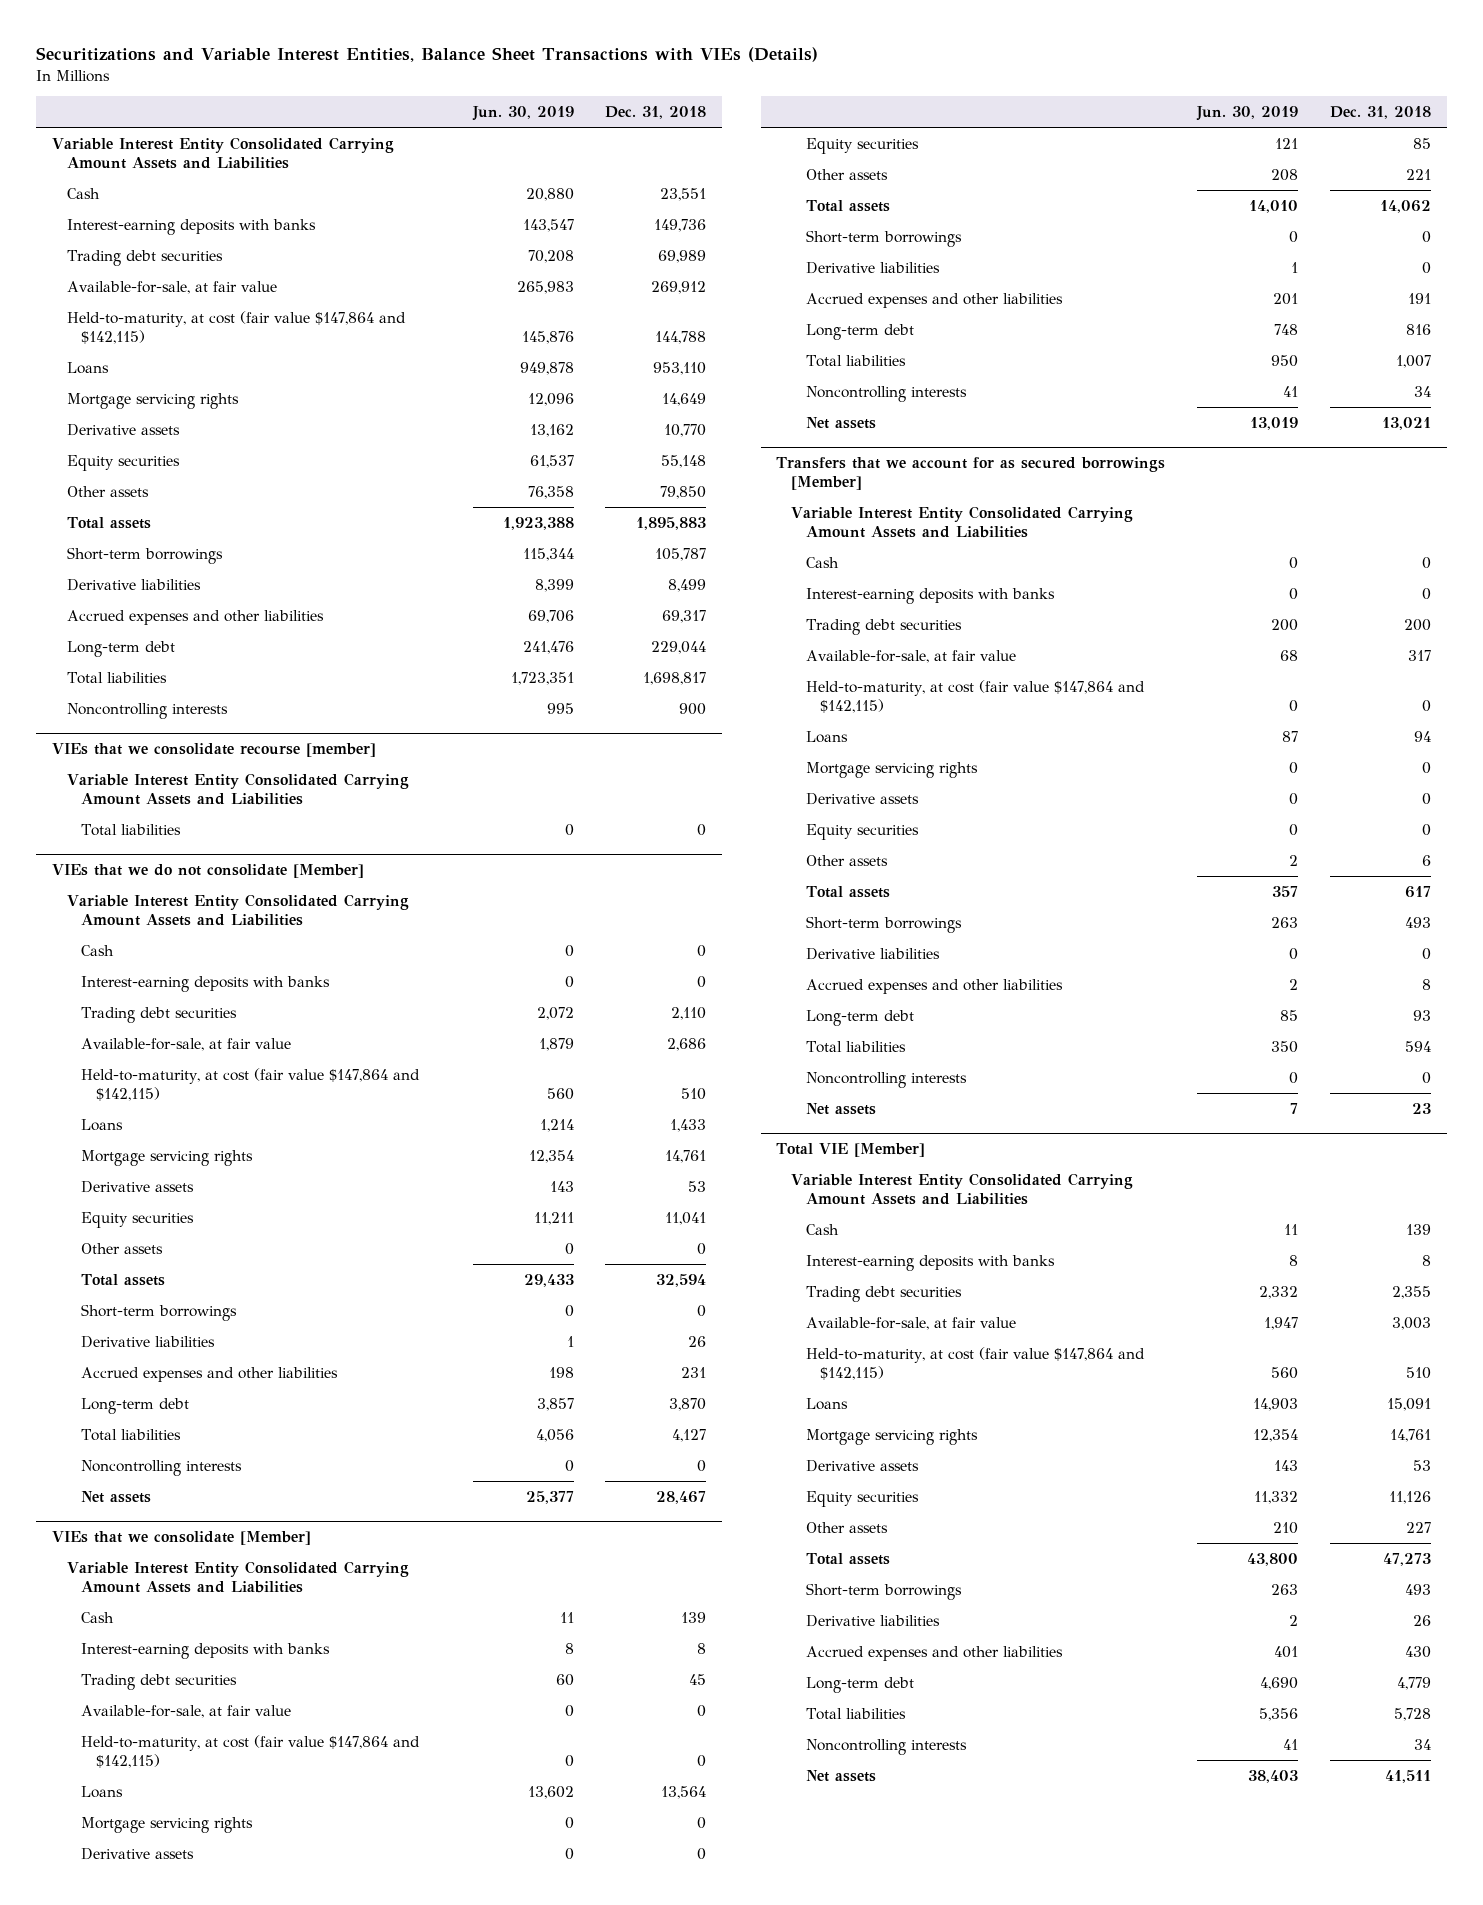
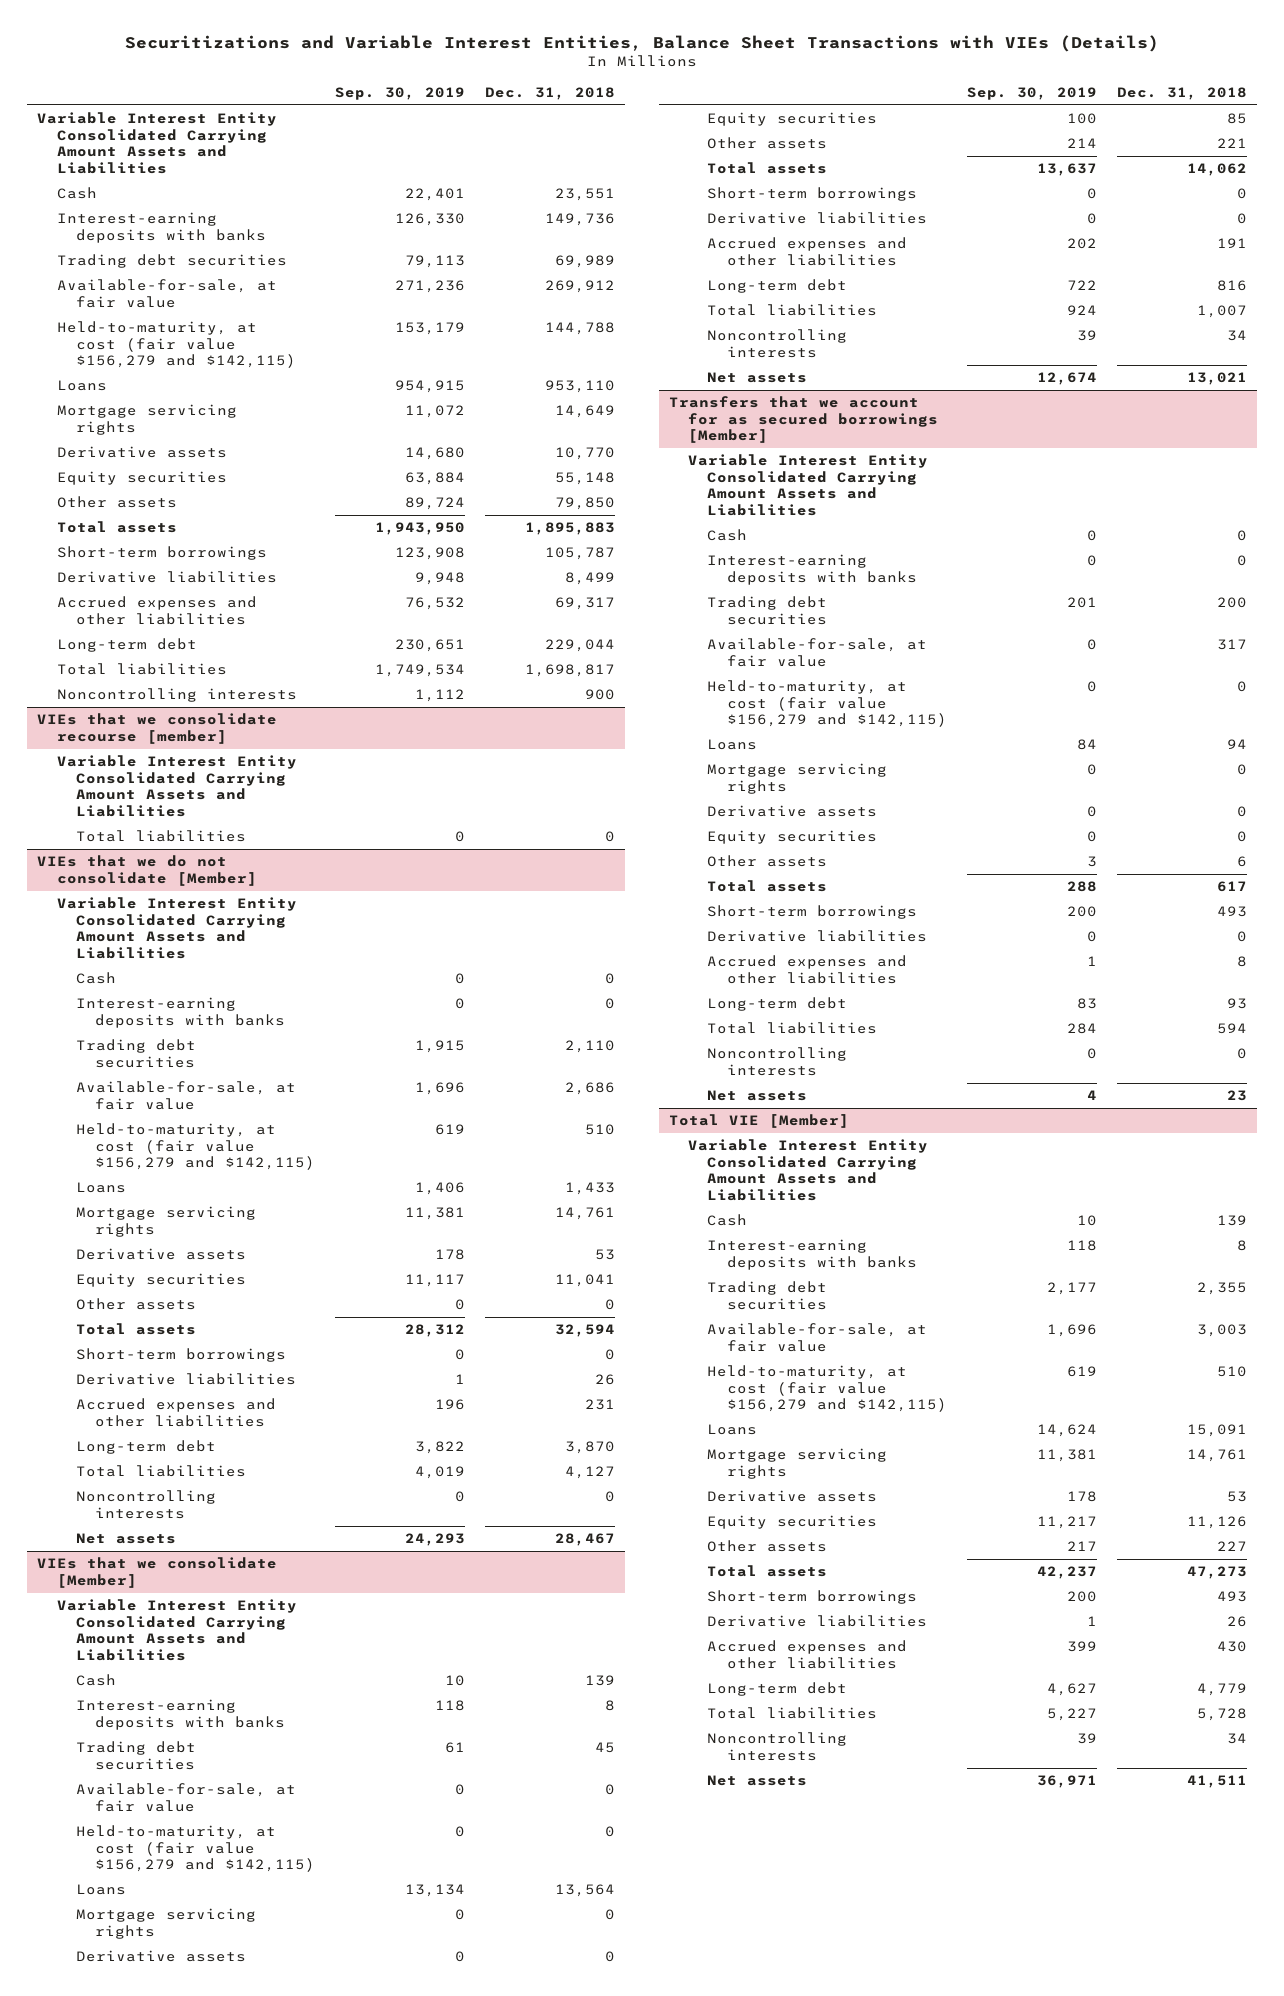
- | Jun. 30, 2019 | Dec. 31, 2018
+ | Sep. 30, 2019 | Dec. 31, 2018
- Held-to-maturity, at cost (fair value $147,864 and $142,115) | 145,876 | 144,788
+ Held-to-maturity, at cost (fair value $156,279 and $142,115) | 153,179 | 144,788
@ VIEs that we do not consolidate [Member]
- Held-to-maturity, at cost (fair value $147,864 and $142,115) | 560 | 510
+ Held-to-maturity, at cost (fair value $156,279 and $142,115) | 619 | 510
@ VIEs that we consolidate [Member]
- Held-to-maturity, at cost (fair value $147,864 and $142,115) | 0 | 0
+ Held-to-maturity, at cost (fair value $156,279 and $142,115) | 0 | 0
@ Transfers that we account for as secured borrowings [Member]
- Held-to-maturity, at cost (fair value $147,864 and $142,115) | 0 | 0
+ Held-to-maturity, at cost (fair value $156,279 and $142,115) | 0 | 0
@ Total VIE [Member]
- Held-to-maturity, at cost (fair value $147,864 and $142,115) | 560 | 510
+ Held-to-maturity, at cost (fair value $156,279 and $142,115) | 619 | 510

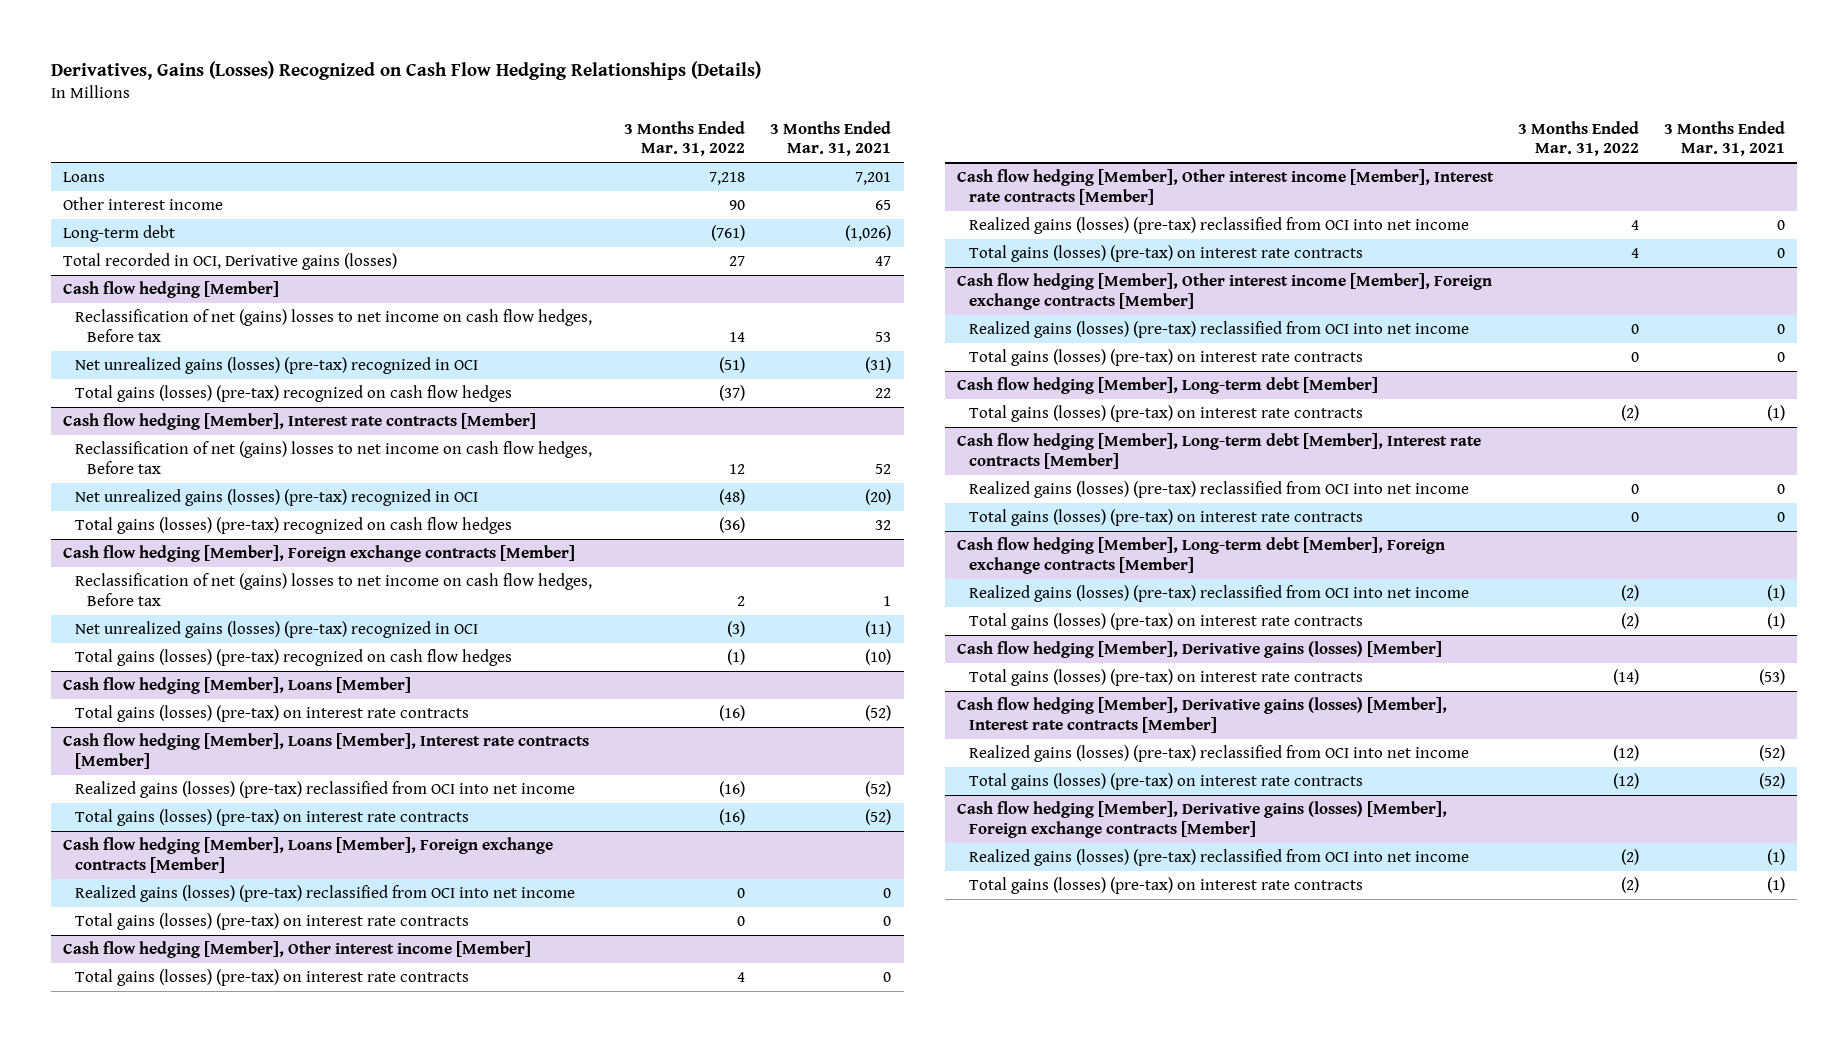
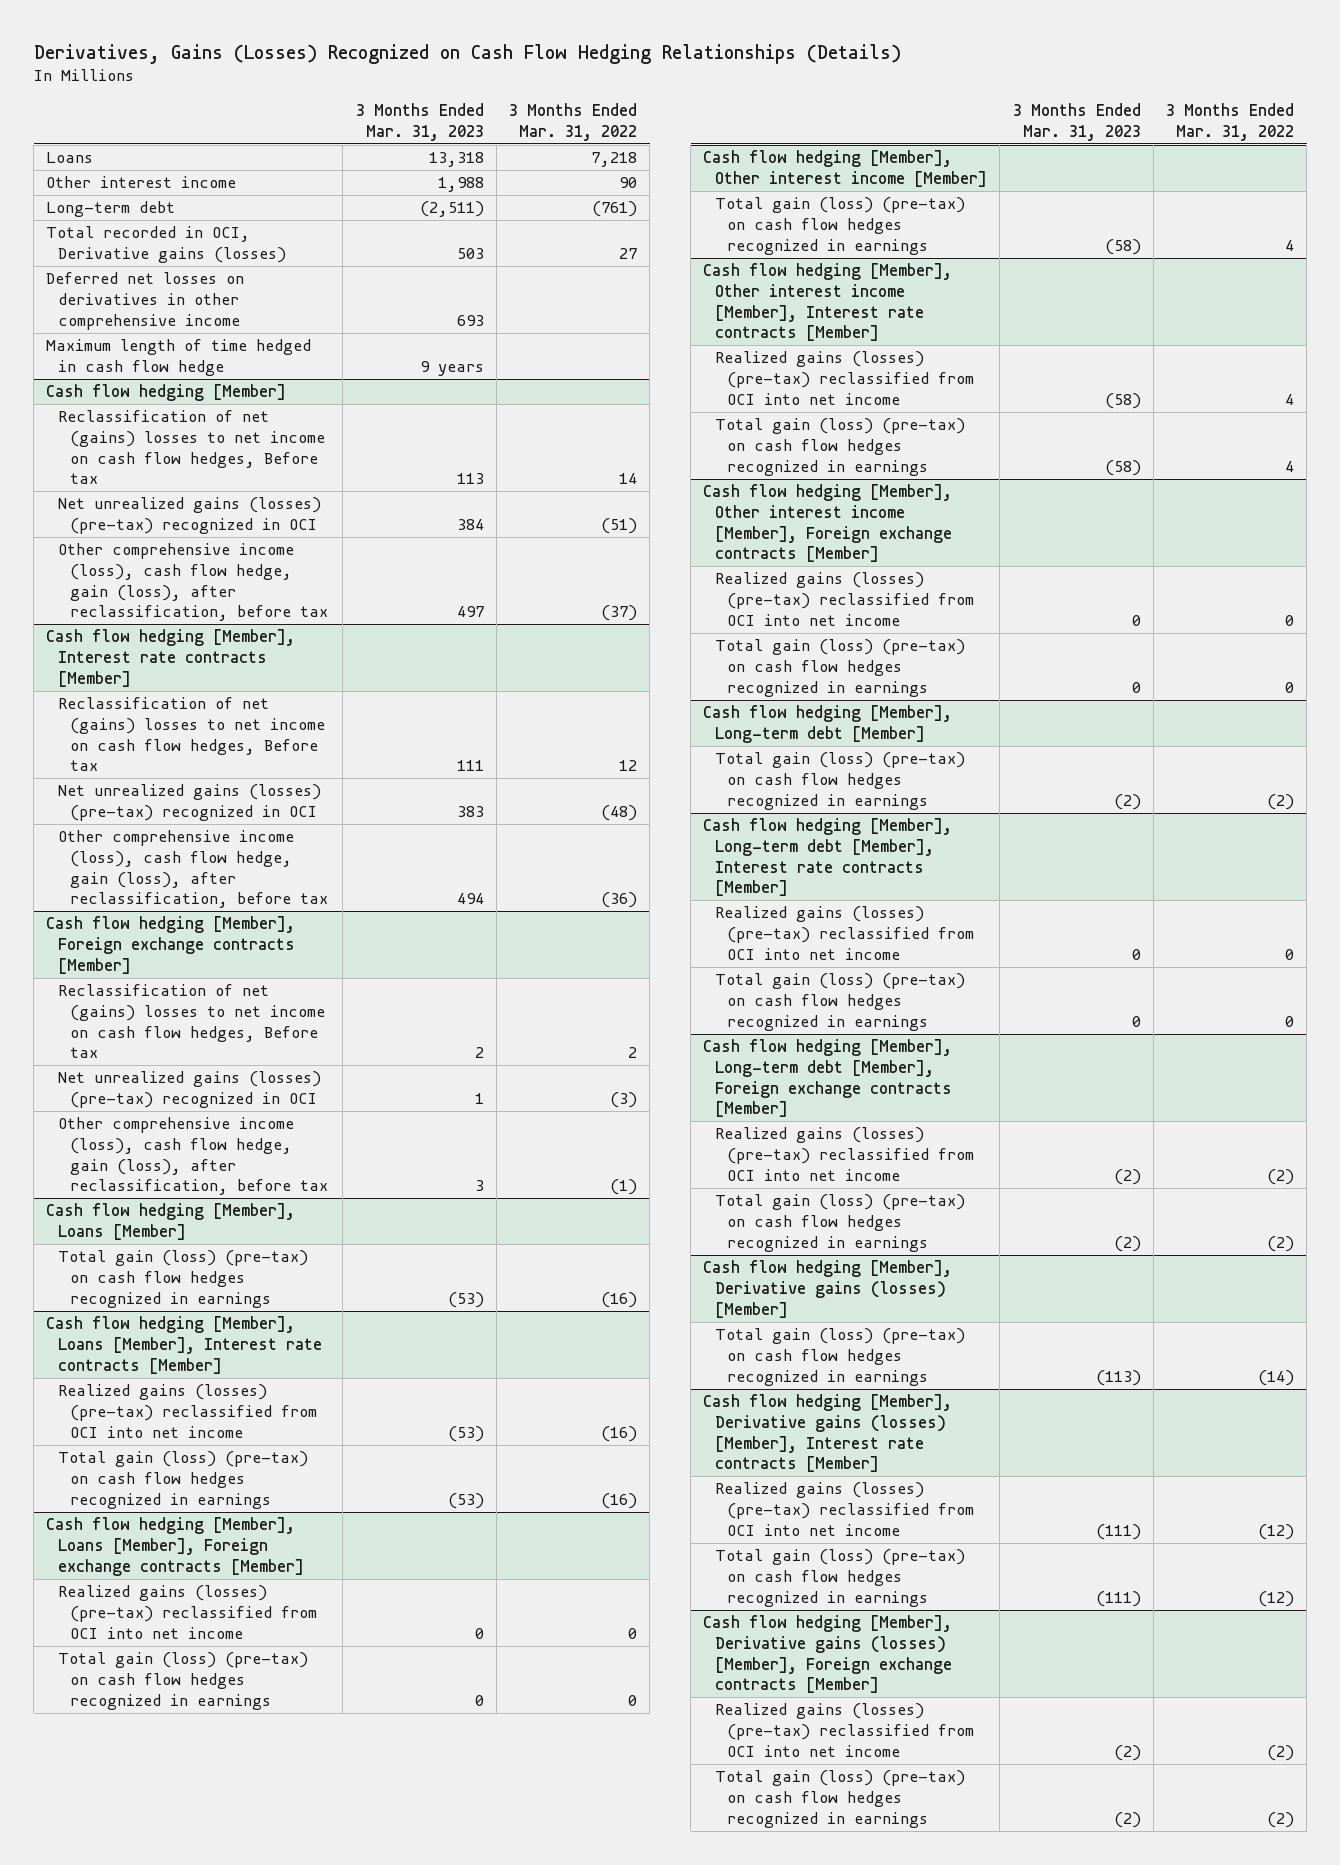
- | 3 Months Ended Mar. 31, 2022 | 3 Months Ended Mar. 31, 2021
+ | 3 Months Ended Mar. 31, 2023 | 3 Months Ended Mar. 31, 2022
+ Deferred net losses on derivatives in other comprehensive income | 693 |
+ Maximum length of time hedged in cash flow hedge | 9 years |
@ Cash flow hedging [Member]
- Total gains (losses) (pre-tax) recognized on cash flow hedges | (37) | 22
+ Other comprehensive income (loss), cash flow hedge, gain (loss), after reclassification, before tax | 497 | (37)
@ Cash flow hedging [Member], Interest rate contracts [Member]
- Total gains (losses) (pre-tax) recognized on cash flow hedges | (36) | 32
+ Other comprehensive income (loss), cash flow hedge, gain (loss), after reclassification, before tax | 494 | (36)
@ Cash flow hedging [Member], Foreign exchange contracts [Member]
- Total gains (losses) (pre-tax) recognized on cash flow hedges | (1) | (10)
+ Other comprehensive income (loss), cash flow hedge, gain (loss), after reclassification, before tax | 3 | (1)
@ Cash flow hedging [Member], Loans [Member]
- Total gains (losses) (pre-tax) on interest rate contracts | (16) | (52)
+ Total gain (loss) (pre-tax) on cash flow hedges recognized in earnings | (53) | (16)
@ Cash flow hedging [Member], Loans [Member], Interest rate contracts [Member]
- Total gains (losses) (pre-tax) on interest rate contracts | (16) | (52)
+ Total gain (loss) (pre-tax) on cash flow hedges recognized in earnings | (53) | (16)
@ Cash flow hedging [Member], Loans [Member], Foreign exchange contracts [Member]
- Total gains (losses) (pre-tax) on interest rate contracts | 0 | 0
+ Total gain (loss) (pre-tax) on cash flow hedges recognized in earnings | 0 | 0
@ Cash flow hedging [Member], Other interest income [Member]
- Total gains (losses) (pre-tax) on interest rate contracts | 4 | 0
+ Total gain (loss) (pre-tax) on cash flow hedges recognized in earnings | (58) | 4
@ Cash flow hedging [Member], Other interest income [Member], Interest rate contracts [Member]
- Total gains (losses) (pre-tax) on interest rate contracts | 4 | 0
+ Total gain (loss) (pre-tax) on cash flow hedges recognized in earnings | (58) | 4
@ Cash flow hedging [Member], Other interest income [Member], Foreign exchange contracts [Member]
- Total gains (losses) (pre-tax) on interest rate contracts | 0 | 0
+ Total gain (loss) (pre-tax) on cash flow hedges recognized in earnings | 0 | 0
@ Cash flow hedging [Member], Long-term debt [Member]
- Total gains (losses) (pre-tax) on interest rate contracts | (2) | (1)
+ Total gain (loss) (pre-tax) on cash flow hedges recognized in earnings | (2) | (2)
@ Cash flow hedging [Member], Long-term debt [Member], Interest rate contracts [Member]
- Total gains (losses) (pre-tax) on interest rate contracts | 0 | 0
+ Total gain (loss) (pre-tax) on cash flow hedges recognized in earnings | 0 | 0
@ Cash flow hedging [Member], Long-term debt [Member], Foreign exchange contracts [Member]
- Total gains (losses) (pre-tax) on interest rate contracts | (2) | (1)
+ Total gain (loss) (pre-tax) on cash flow hedges recognized in earnings | (2) | (2)
@ Cash flow hedging [Member], Derivative gains (losses) [Member]
- Total gains (losses) (pre-tax) on interest rate contracts | (14) | (53)
+ Total gain (loss) (pre-tax) on cash flow hedges recognized in earnings | (113) | (14)
@ Cash flow hedging [Member], Derivative gains (losses) [Member], Interest rate contracts [Member]
- Total gains (losses) (pre-tax) on interest rate contracts | (12) | (52)
+ Total gain (loss) (pre-tax) on cash flow hedges recognized in earnings | (111) | (12)
@ Cash flow hedging [Member], Derivative gains (losses) [Member], Foreign exchange contracts [Member]
- Total gains (losses) (pre-tax) on interest rate contracts | (2) | (1)
+ Total gain (loss) (pre-tax) on cash flow hedges recognized in earnings | (2) | (2)

